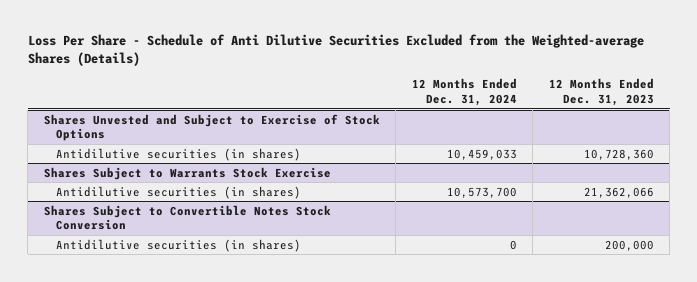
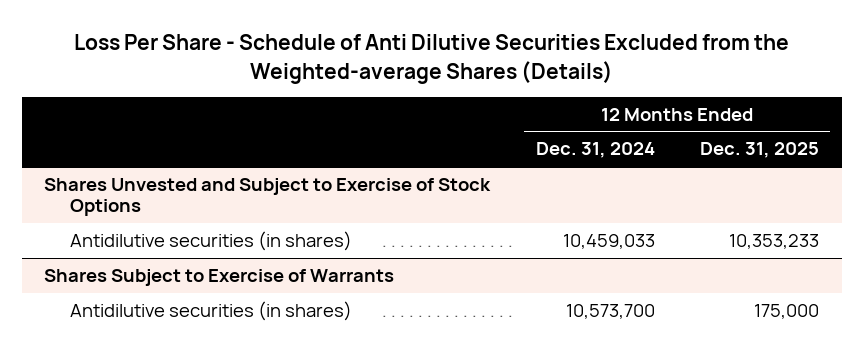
- | 12 Months Ended Dec. 31, 2024 | 12 Months Ended Dec. 31, 2023
+ | 12 Months Ended Dec. 31, 2024 | 12 Months Ended Dec. 31, 2025
- Shares Subject to Warrants Stock Exercise
+ Shares Subject to Exercise of Warrants
- Shares Subject to Convertible Notes Stock Conversion
- Antidilutive securities (in shares) | 0 | 200,000

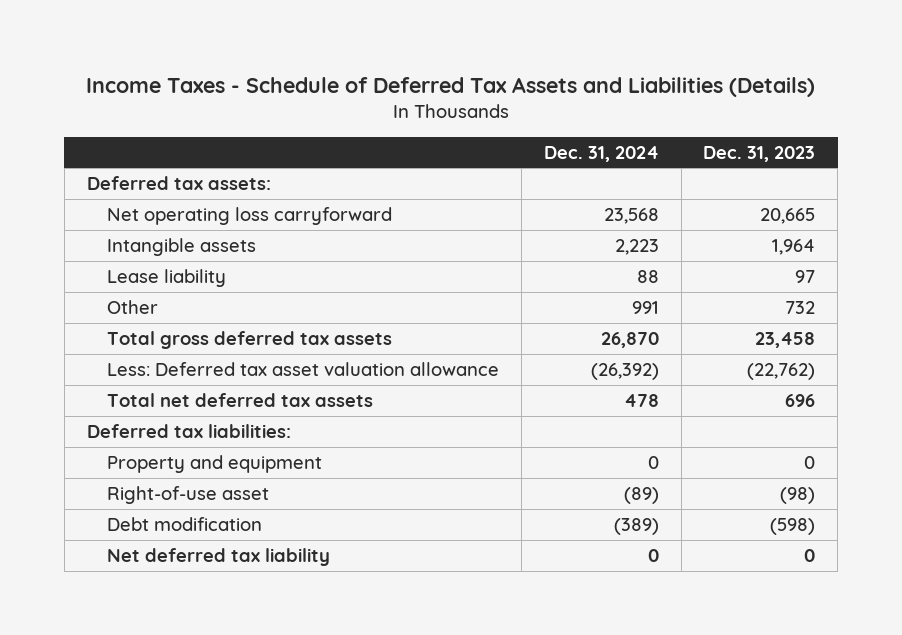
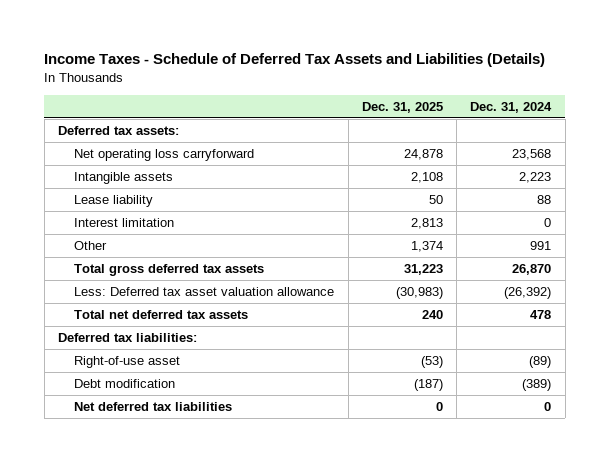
- | Dec. 31, 2024 | Dec. 31, 2023
+ | Dec. 31, 2025 | Dec. 31, 2024
+ Interest limitation | 2,813 | 0
- Property and equipment | 0 | 0
- Net deferred tax liability | 0 | 0
+ Net deferred tax liabilities | 0 | 0

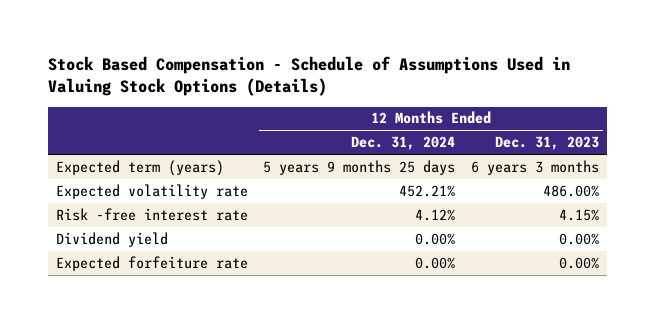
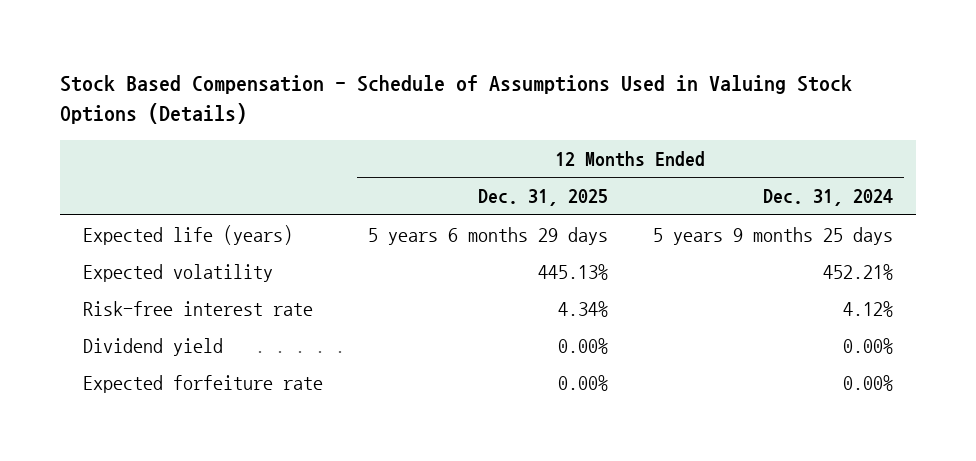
- | 12 Months Ended Dec. 31, 2024 | 12 Months Ended Dec. 31, 2023
+ | 12 Months Ended Dec. 31, 2025 | 12 Months Ended Dec. 31, 2024
- Expected term (years) | 5 years 9 months 25 days | 6 years 3 months
- Expected volatility rate | 452.21% | 486.00%
- Risk -free interest rate | 4.12% | 4.15%
+ Expected life (years) | 5 years 6 months 29 days | 5 years 9 months 25 days
+ Expected volatility | 445.13% | 452.21%
+ Risk-free interest rate | 4.34% | 4.12%

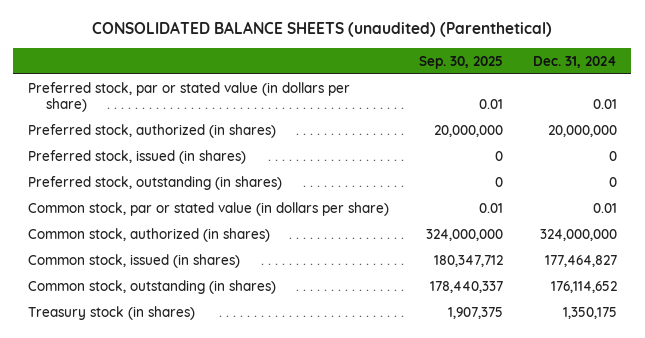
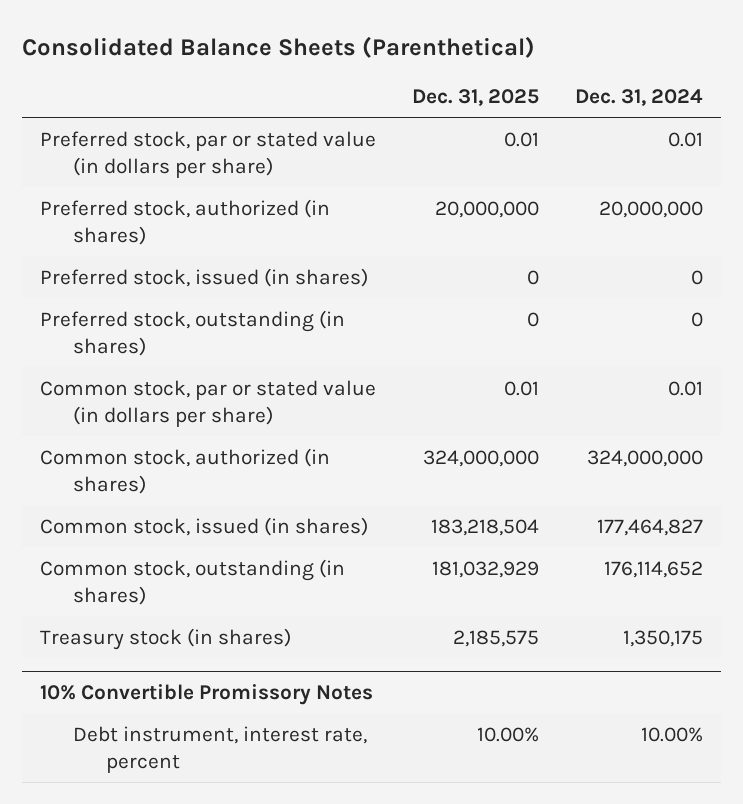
- CONSOLIDATED BALANCE SHEETS (unaudited) (Parenthetical)
+ Consolidated Balance Sheets (Parenthetical)
- | Sep. 30, 2025 | Dec. 31, 2024
+ | Dec. 31, 2025 | Dec. 31, 2024
+ 10% Convertible Promissory Notes
+ Debt instrument, interest rate, percent | 10.00% | 10.00%

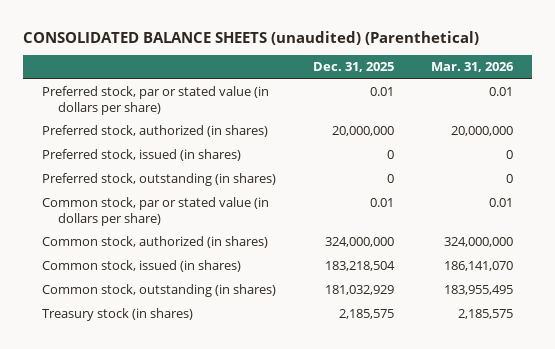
- Consolidated Balance Sheets (Parenthetical)
+ CONSOLIDATED BALANCE SHEETS (unaudited) (Parenthetical)
- | Dec. 31, 2025 | Dec. 31, 2024
+ | Dec. 31, 2025 | Mar. 31, 2026
- 10% Convertible Promissory Notes
- Debt instrument, interest rate, percent | 10.00% | 10.00%

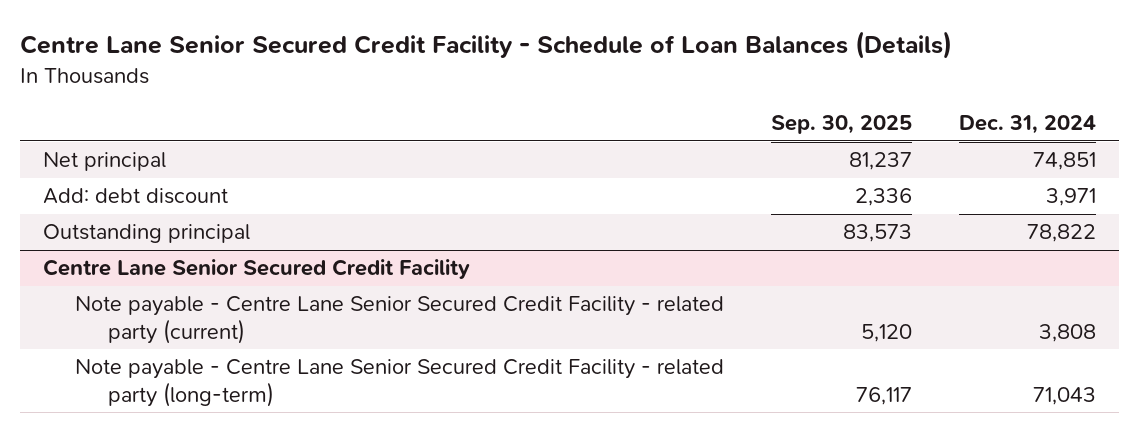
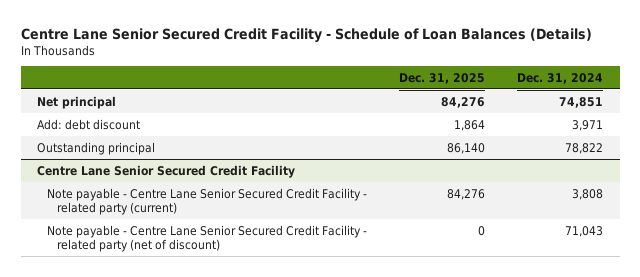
- | Sep. 30, 2025 | Dec. 31, 2024
+ | Dec. 31, 2025 | Dec. 31, 2024
@ Centre Lane Senior Secured Credit Facility
- Note payable - Centre Lane Senior Secured Credit Facility - related party (long-term) | 76,117 | 71,043
+ Note payable - Centre Lane Senior Secured Credit Facility - related party (net of discount) | 0 | 71,043

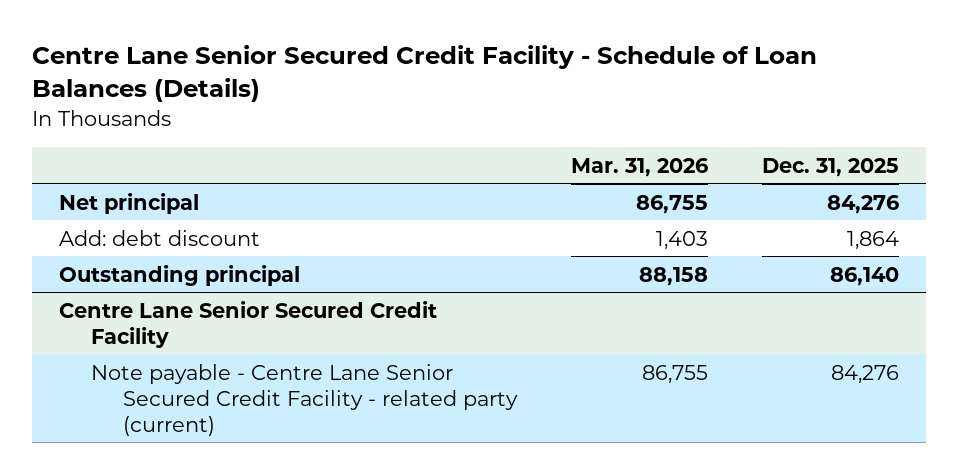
- | Dec. 31, 2025 | Dec. 31, 2024
+ | Mar. 31, 2026 | Dec. 31, 2025
@ Centre Lane Senior Secured Credit Facility
- Note payable - Centre Lane Senior Secured Credit Facility - related party (net of discount) | 0 | 71,043

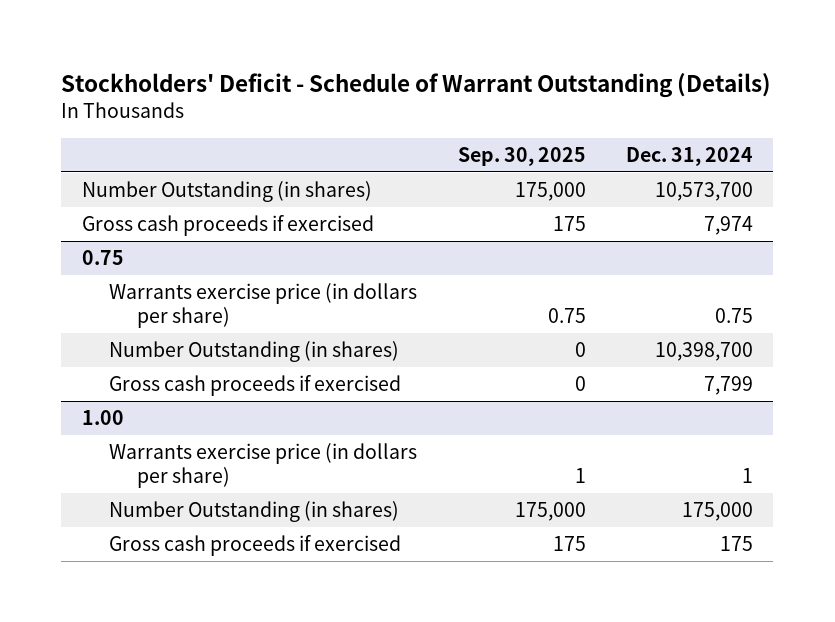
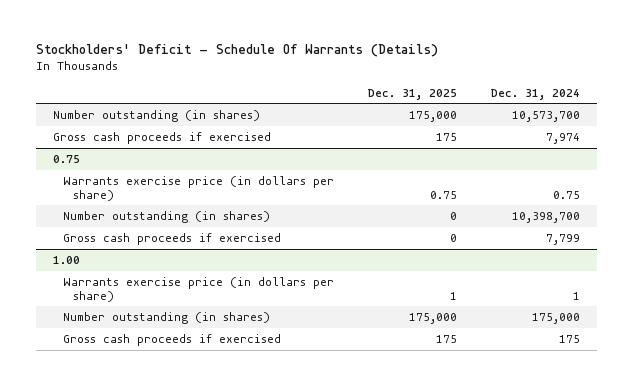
- Stockholders' Deficit - Schedule of Warrant Outstanding (Details)
+ Stockholders' Deficit - Schedule Of Warrants (Details)
- | Sep. 30, 2025 | Dec. 31, 2024
+ | Dec. 31, 2025 | Dec. 31, 2024
- Number Outstanding (in shares) | 175,000 | 10,573,700
+ Number outstanding (in shares) | 175,000 | 10,573,700
@ 0.75
- Number Outstanding (in shares) | 0 | 10,398,700
+ Number outstanding (in shares) | 0 | 10,398,700
@ 1.00
- Number Outstanding (in shares) | 175,000 | 175,000
+ Number outstanding (in shares) | 175,000 | 175,000

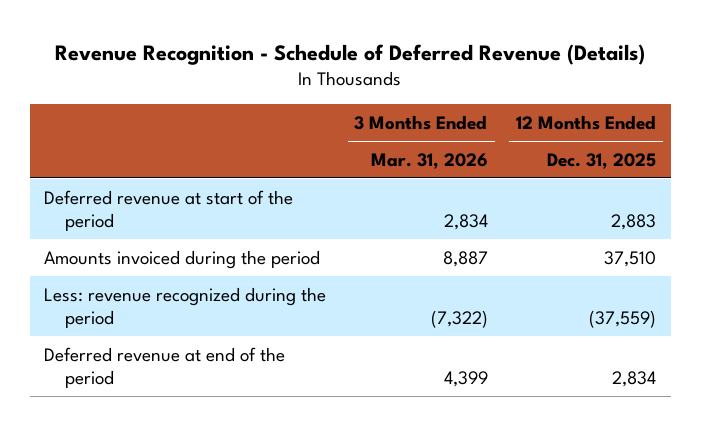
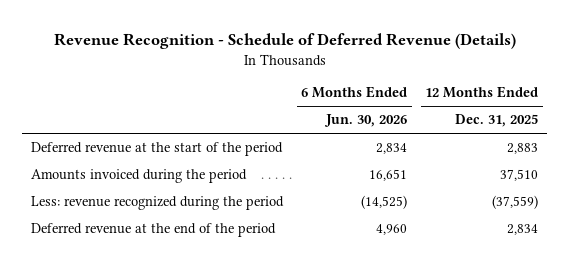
- | 3 Months Ended Mar. 31, 2026 | 12 Months Ended Dec. 31, 2025
+ | 6 Months Ended Jun. 30, 2026 | 12 Months Ended Dec. 31, 2025
- Deferred revenue at start of the period | 2,834 | 2,883
+ Deferred revenue at the start of the period | 2,834 | 2,883
- Deferred revenue at end of the period | 4,399 | 2,834
+ Deferred revenue at the end of the period | 4,960 | 2,834

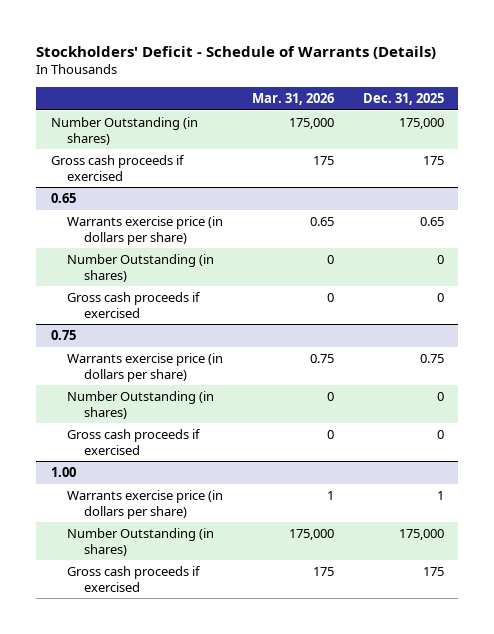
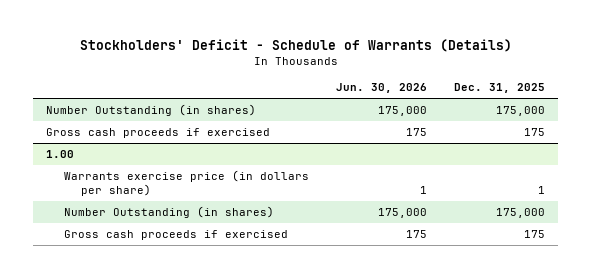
- | Mar. 31, 2026 | Dec. 31, 2025
+ | Jun. 30, 2026 | Dec. 31, 2025
- 0.65
- Warrants exercise price (in dollars per share) | 0.65 | 0.65
- Number Outstanding (in shares) | 0 | 0
- Gross cash proceeds if exercised | 0 | 0
- 0.75
- Warrants exercise price (in dollars per share) | 0.75 | 0.75
- Number Outstanding (in shares) | 0 | 0
- Gross cash proceeds if exercised | 0 | 0

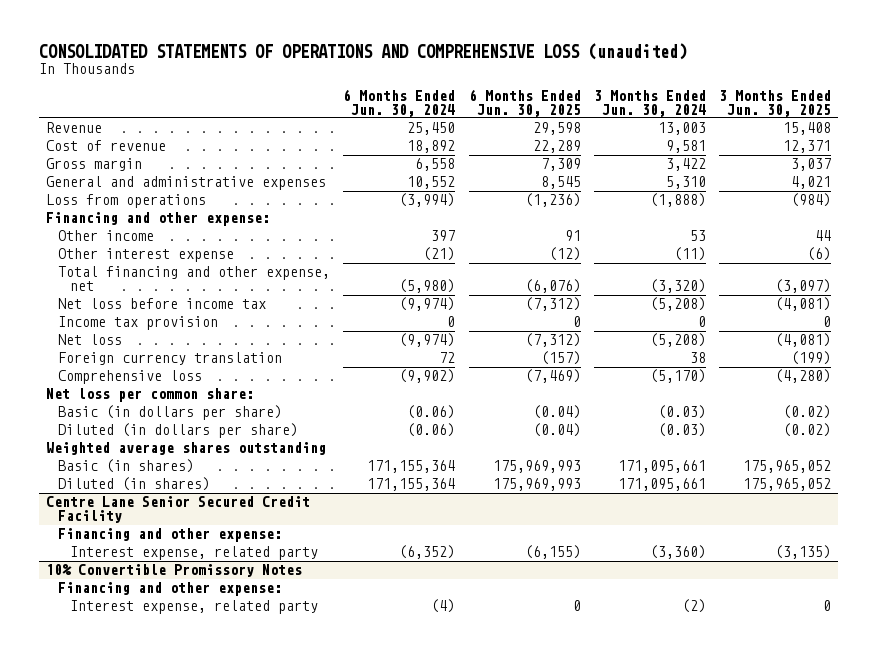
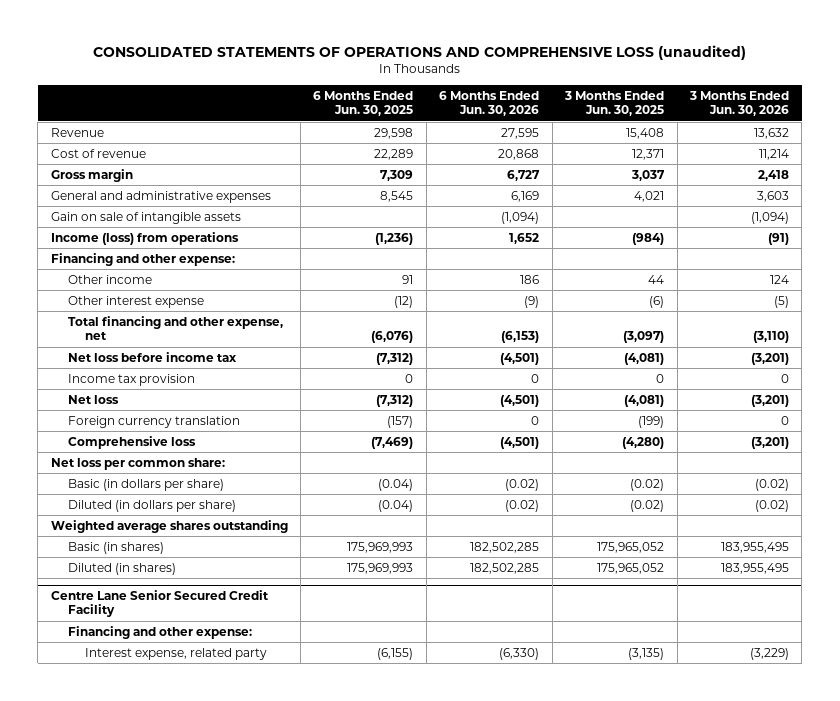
- | 6 Months Ended Jun. 30, 2024 | 6 Months Ended Jun. 30, 2025 | 3 Months Ended Jun. 30, 2024 | 3 Months Ended Jun. 30, 2025
+ | 6 Months Ended Jun. 30, 2025 | 6 Months Ended Jun. 30, 2026 | 3 Months Ended Jun. 30, 2025 | 3 Months Ended Jun. 30, 2026
- Loss from operations | (3,994) | (1,236) | (1,888) | (984)
+ Gain on sale of intangible assets | | (1,094) | | (1,094)
+ Income (loss) from operations | (1,236) | 1,652 | (984) | (91)
- 10% Convertible Promissory Notes
- Financing and other expense:
- Interest expense, related party | (4) | 0 | (2) | 0

